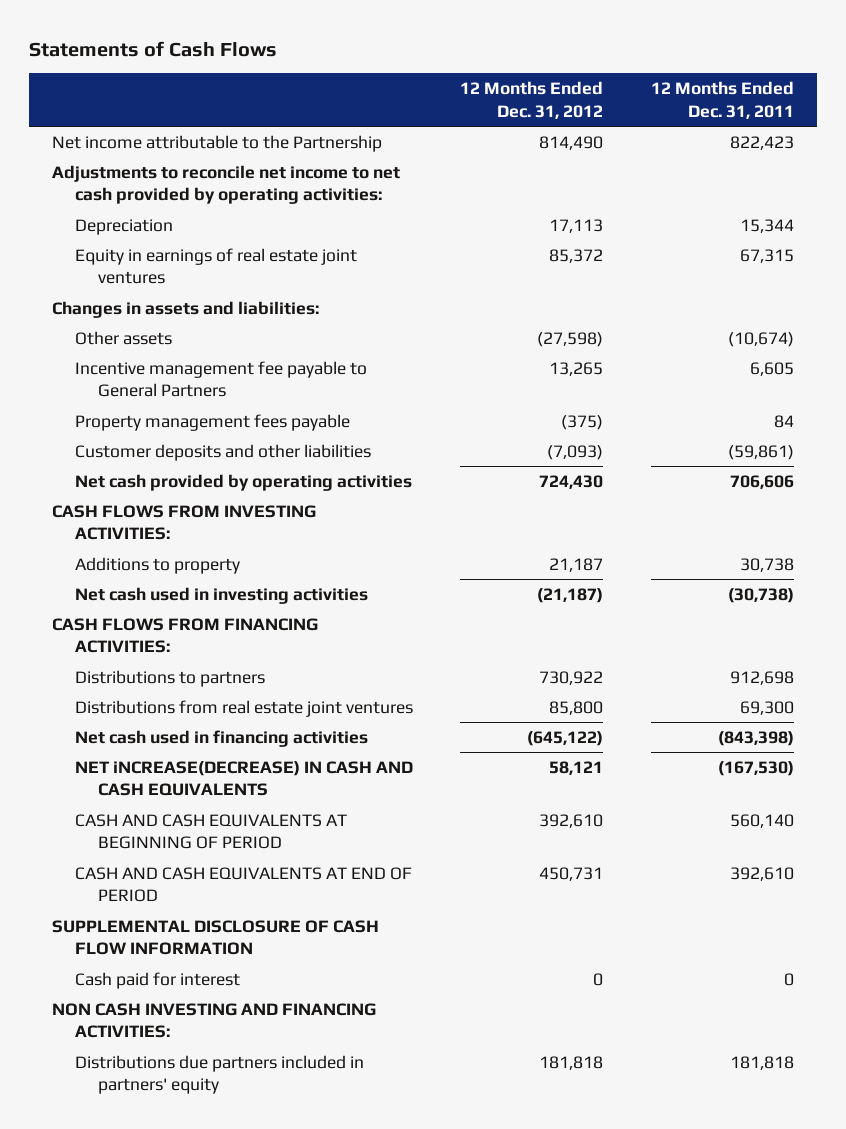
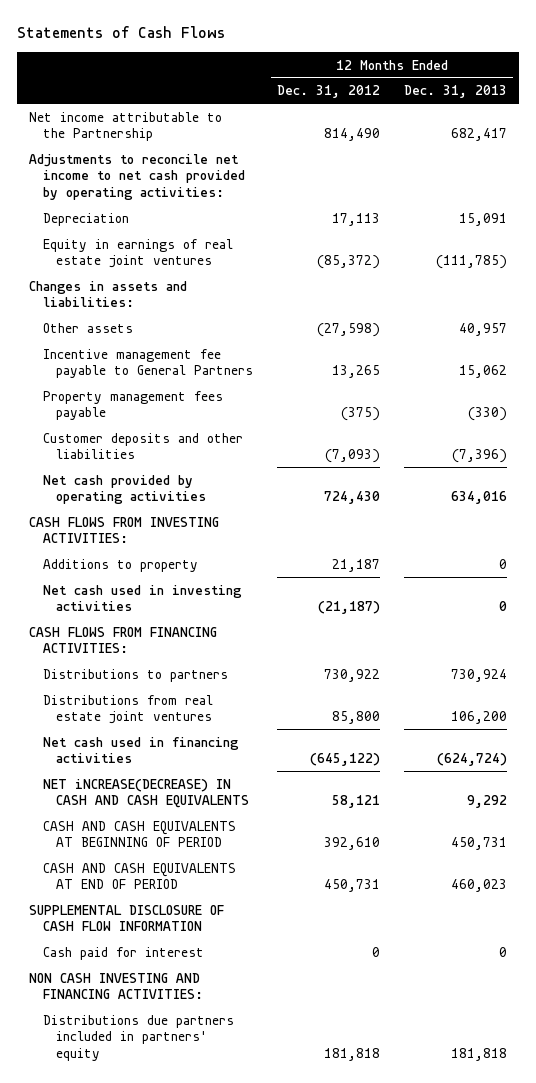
- | 12 Months Ended Dec. 31, 2012 | 12 Months Ended Dec. 31, 2011
+ | 12 Months Ended Dec. 31, 2012 | 12 Months Ended Dec. 31, 2013
- Equity in earnings of real estate joint ventures | 85,372 | 67,315
+ Equity in earnings of real estate joint ventures | (85,372) | (111,785)

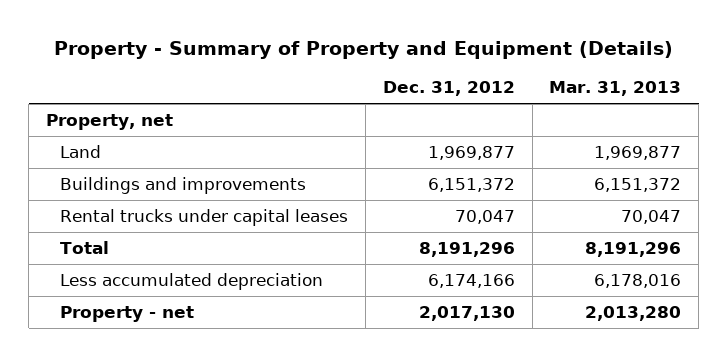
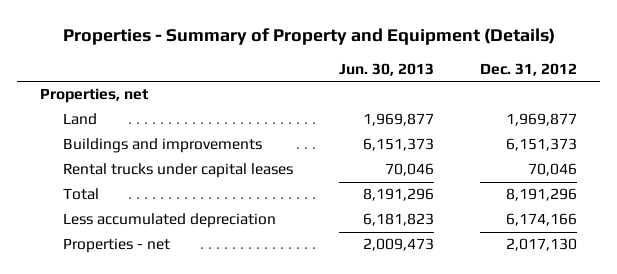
- Property - Summary of Property and Equipment (Details)
+ Properties - Summary of Property and Equipment (Details)
- | Dec. 31, 2012 | Mar. 31, 2013
+ | Jun. 30, 2013 | Dec. 31, 2012
- Property, net
+ Properties, net
- Buildings and improvements | 6,151,372 | 6,151,372
- Rental trucks under capital leases | 70,047 | 70,047
+ Buildings and improvements | 6,151,373 | 6,151,373
+ Rental trucks under capital leases | 70,046 | 70,046
- Property - net | 2,017,130 | 2,013,280
+ Properties - net | 2,009,473 | 2,017,130

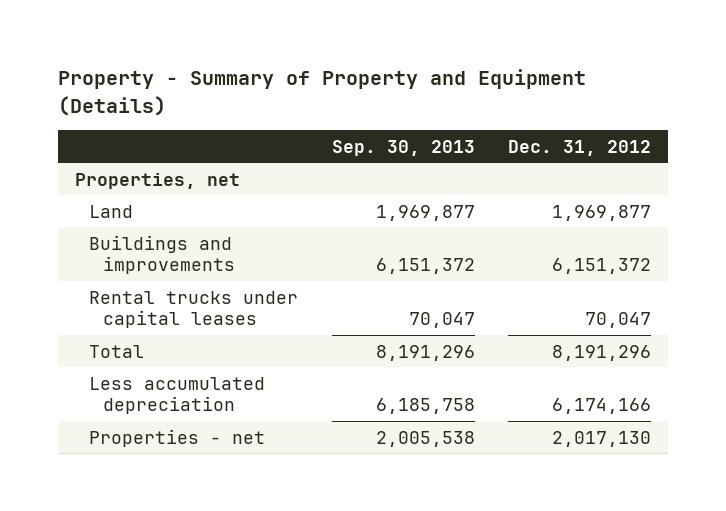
- Properties - Summary of Property and Equipment (Details)
+ Property - Summary of Property and Equipment (Details)
- | Jun. 30, 2013 | Dec. 31, 2012
+ | Sep. 30, 2013 | Dec. 31, 2012
- Buildings and improvements | 6,151,373 | 6,151,373
- Rental trucks under capital leases | 70,046 | 70,046
+ Buildings and improvements | 6,151,372 | 6,151,372
+ Rental trucks under capital leases | 70,047 | 70,047

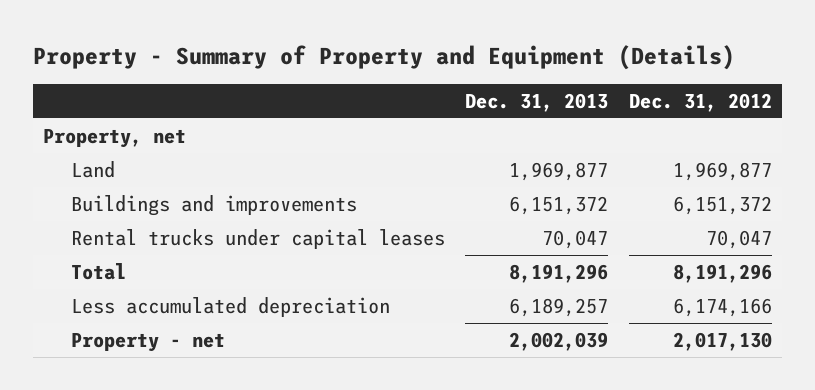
- | Sep. 30, 2013 | Dec. 31, 2012
+ | Dec. 31, 2013 | Dec. 31, 2012
- Properties, net
+ Property, net
- Properties - net | 2,005,538 | 2,017,130
+ Property - net | 2,002,039 | 2,017,130

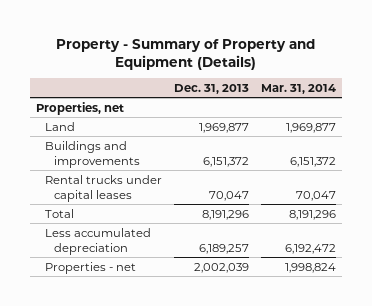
- | Dec. 31, 2013 | Dec. 31, 2012
+ | Dec. 31, 2013 | Mar. 31, 2014
- Property, net
+ Properties, net
- Property - net | 2,002,039 | 2,017,130
+ Properties - net | 2,002,039 | 1,998,824

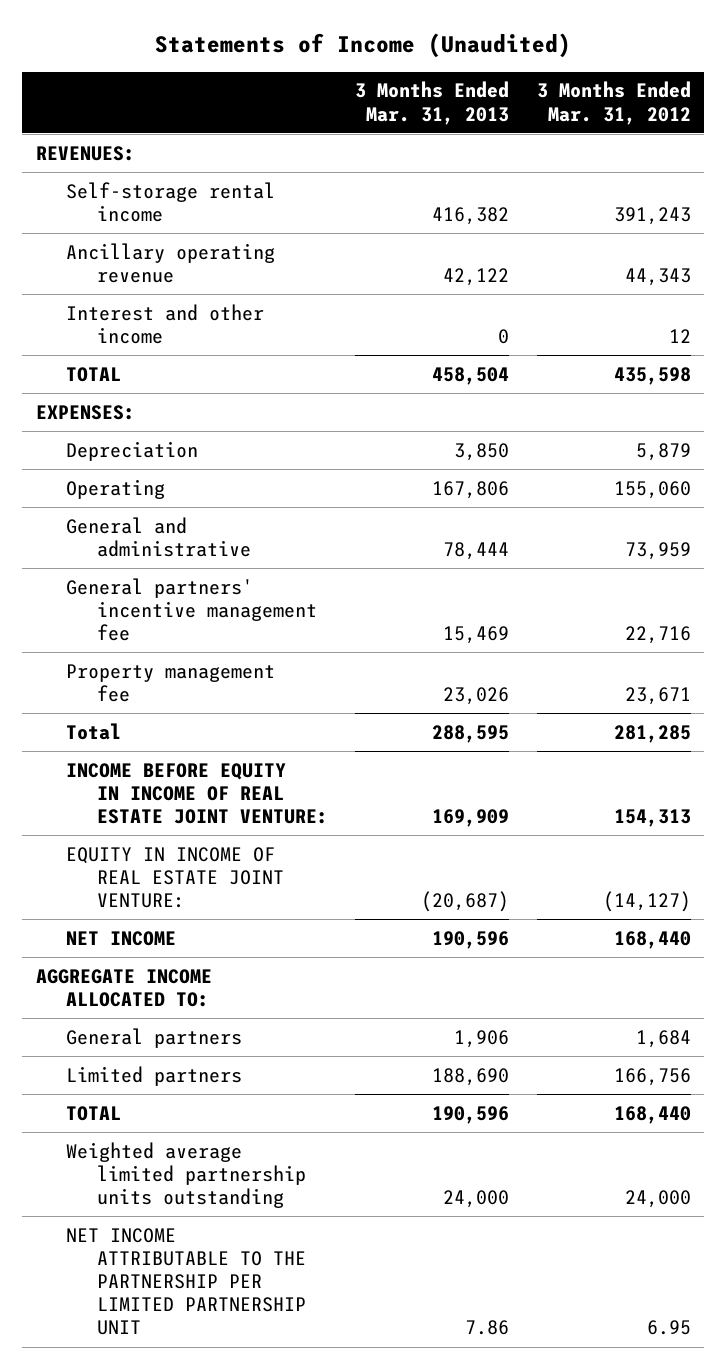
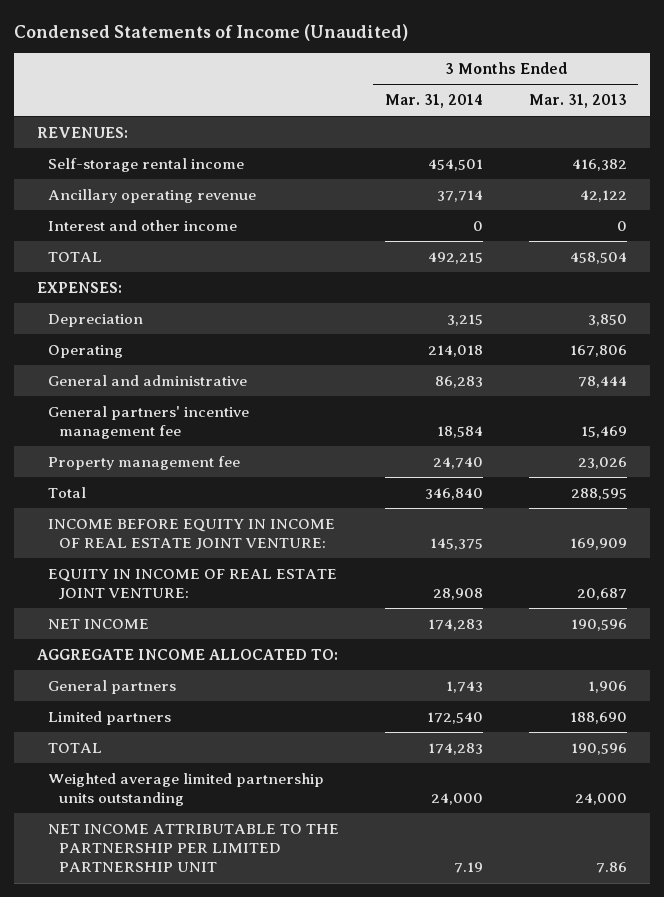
- Statements of Income (Unaudited)
+ Condensed Statements of Income (Unaudited)
- | 3 Months Ended Mar. 31, 2013 | 3 Months Ended Mar. 31, 2012
+ | 3 Months Ended Mar. 31, 2014 | 3 Months Ended Mar. 31, 2013
- EQUITY IN INCOME OF REAL ESTATE JOINT VENTURE: | (20,687) | (14,127)
+ EQUITY IN INCOME OF REAL ESTATE JOINT VENTURE: | 28,908 | 20,687

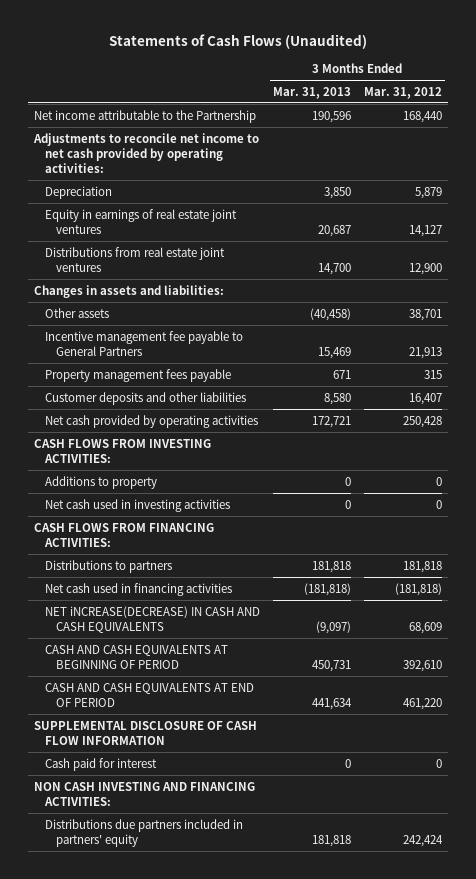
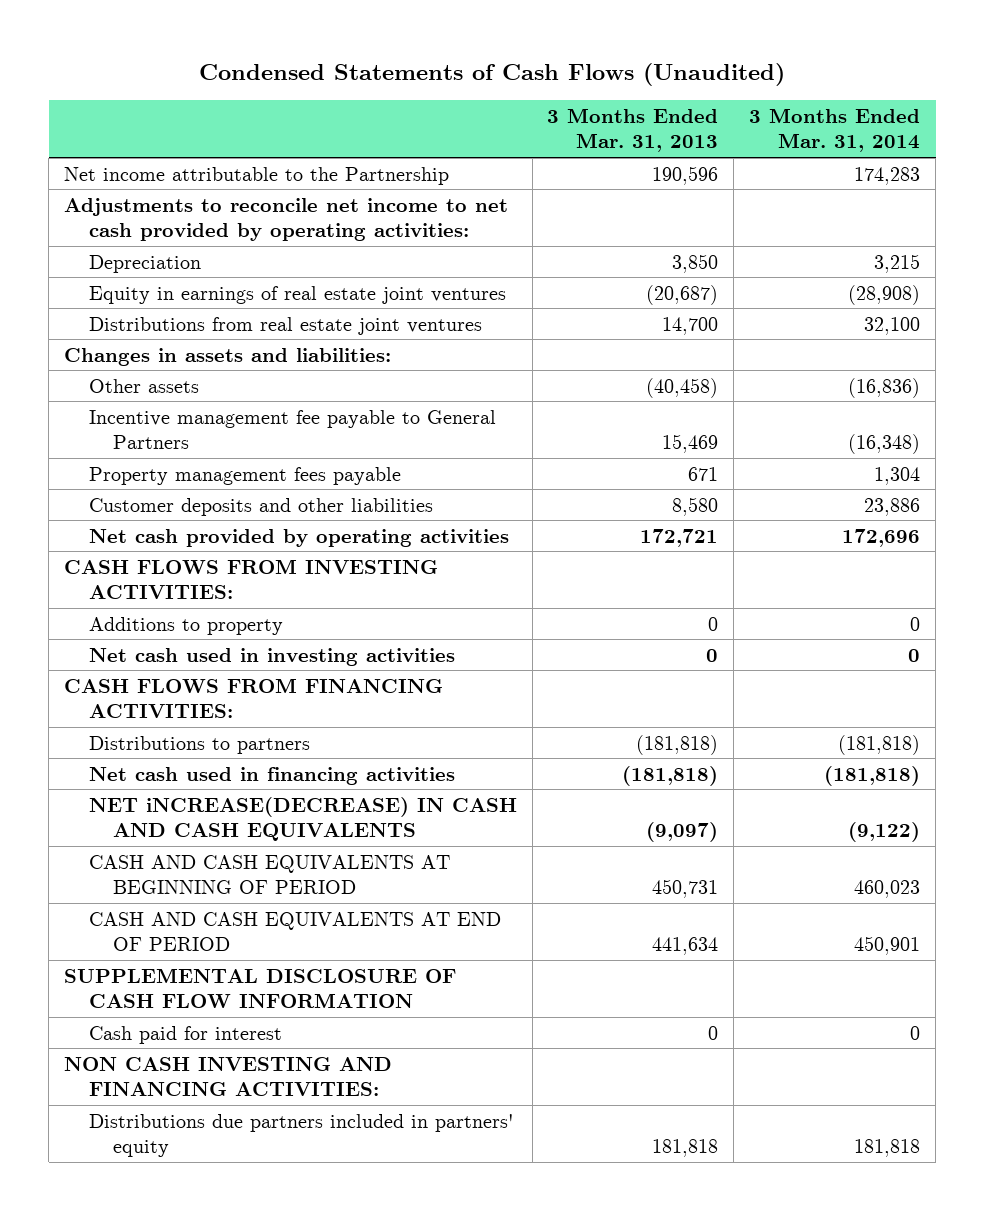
- Statements of Cash Flows (Unaudited)
+ Condensed Statements of Cash Flows (Unaudited)
- | 3 Months Ended Mar. 31, 2013 | 3 Months Ended Mar. 31, 2012
+ | 3 Months Ended Mar. 31, 2013 | 3 Months Ended Mar. 31, 2014
- Equity in earnings of real estate joint ventures | 20,687 | 14,127
+ Equity in earnings of real estate joint ventures | (20,687) | (28,908)
- Distributions to partners | 181,818 | 181,818
+ Distributions to partners | (181,818) | (181,818)

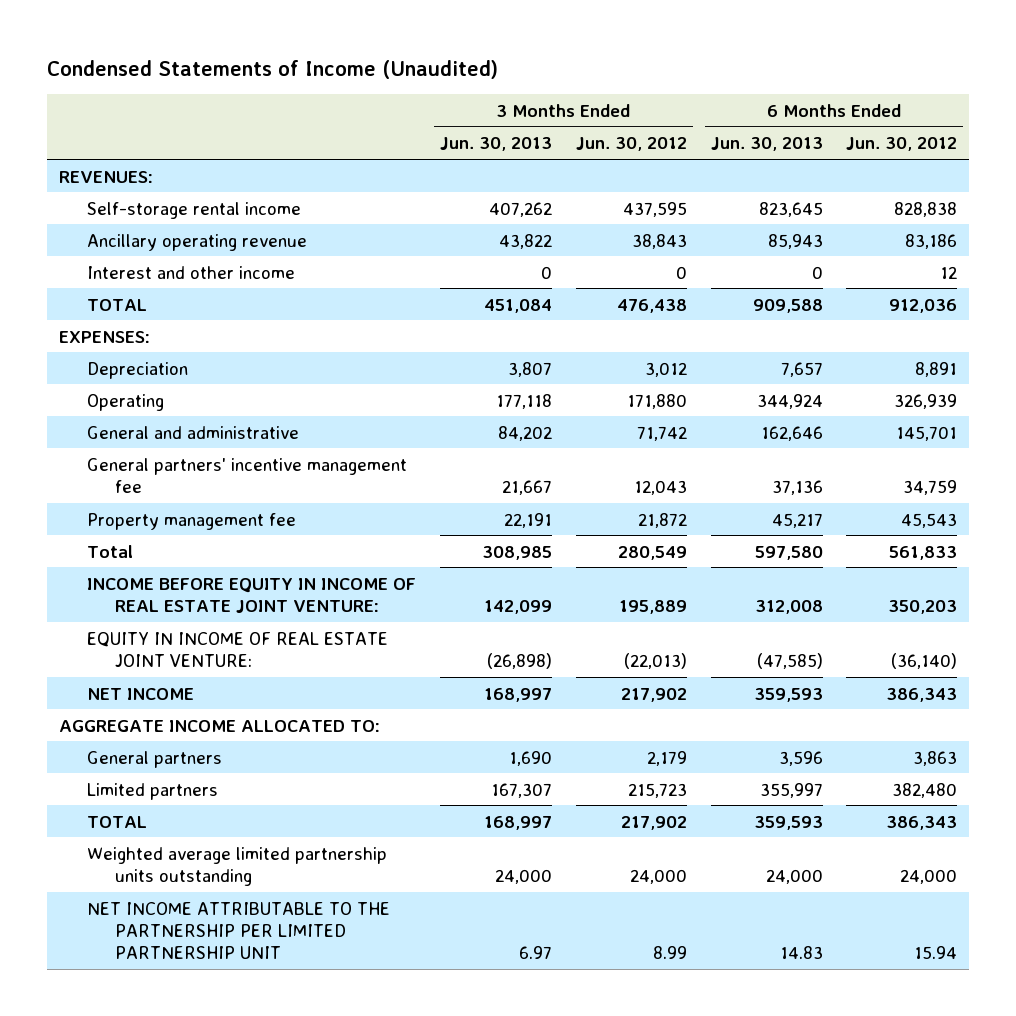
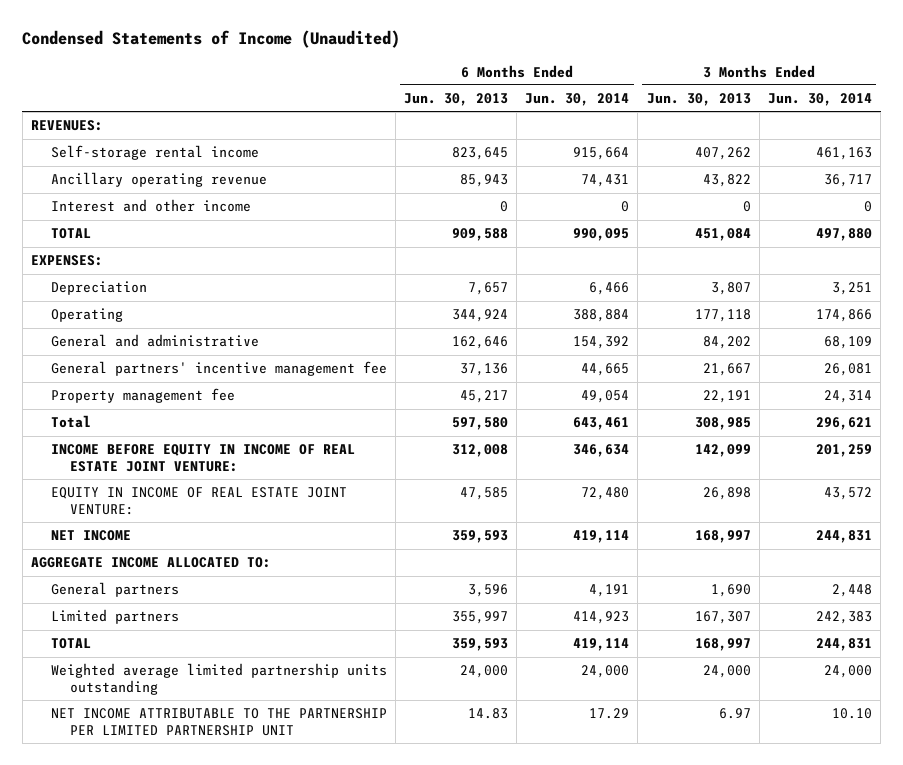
- | 3 Months Ended Jun. 30, 2013 | 3 Months Ended Jun. 30, 2012 | 6 Months Ended Jun. 30, 2013 | 6 Months Ended Jun. 30, 2012
+ | 6 Months Ended Jun. 30, 2013 | 6 Months Ended Jun. 30, 2014 | 3 Months Ended Jun. 30, 2013 | 3 Months Ended Jun. 30, 2014
- EQUITY IN INCOME OF REAL ESTATE JOINT VENTURE: | (26,898) | (22,013) | (47,585) | (36,140)
+ EQUITY IN INCOME OF REAL ESTATE JOINT VENTURE: | 47,585 | 72,480 | 26,898 | 43,572

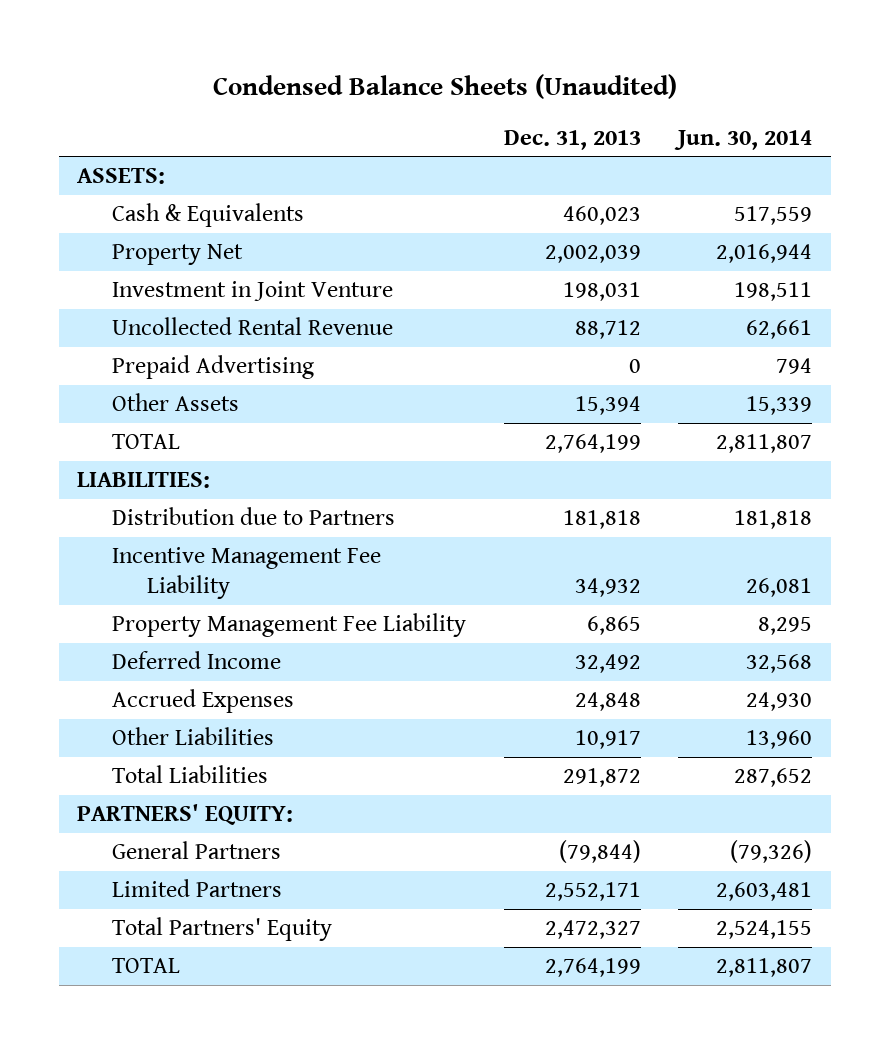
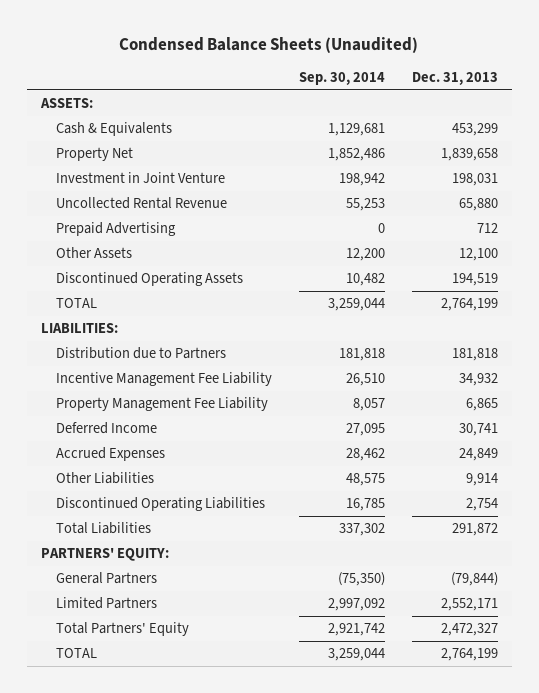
- | Dec. 31, 2013 | Jun. 30, 2014
+ | Sep. 30, 2014 | Dec. 31, 2013
- Cash & Equivalents | 460,023 | 517,559
- Property Net | 2,002,039 | 2,016,944
+ Cash & Equivalents | 1,129,681 | 453,299
+ Property Net | 1,852,486 | 1,839,658
- Uncollected Rental Revenue | 88,712 | 62,661
- Prepaid Advertising | 0 | 794
- Other Assets | 15,394 | 15,339
+ Uncollected Rental Revenue | 55,253 | 65,880
+ Prepaid Advertising | 0 | 712
+ Other Assets | 12,200 | 12,100
+ Discontinued Operating Assets | 10,482 | 194,519
- Deferred Income | 32,492 | 32,568
- Accrued Expenses | 24,848 | 24,930
- Other Liabilities | 10,917 | 13,960
+ Deferred Income | 27,095 | 30,741
+ Accrued Expenses | 28,462 | 24,849
+ Other Liabilities | 48,575 | 9,914
+ Discontinued Operating Liabilities | 16,785 | 2,754

